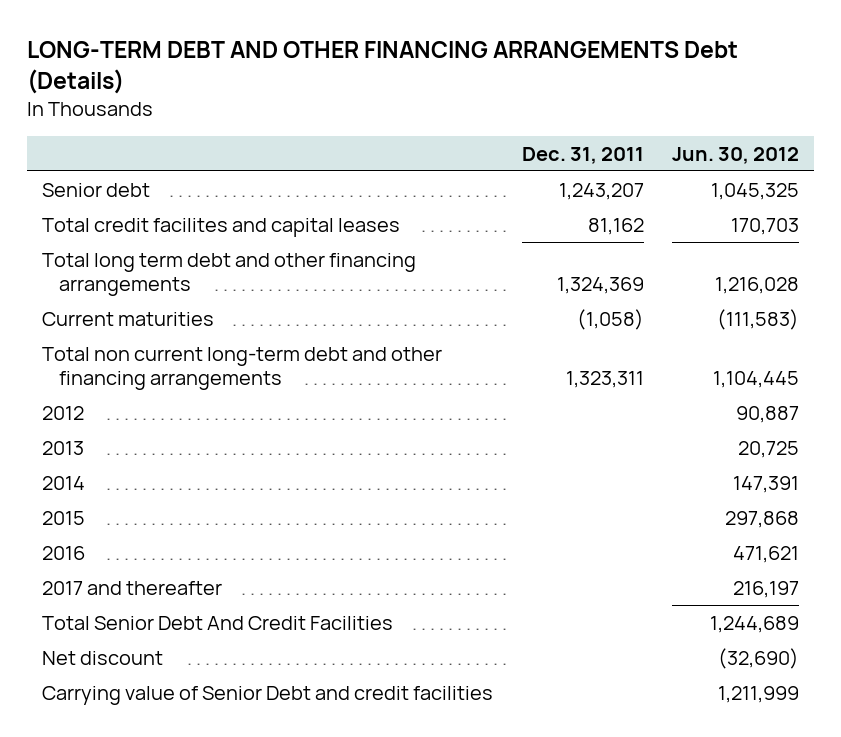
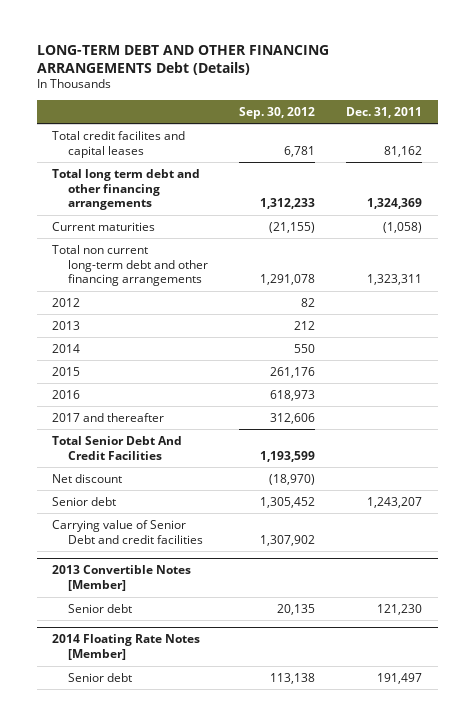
- | Dec. 31, 2011 | Jun. 30, 2012
+ | Sep. 30, 2012 | Dec. 31, 2011
moved down: Senior debt | 1,305,452 | 1,243,207
+ 2013 Convertible Notes [Member]
+ Senior debt | 20,135 | 121,230
+ 2014 Floating Rate Notes [Member]
+ Senior debt | 113,138 | 191,497

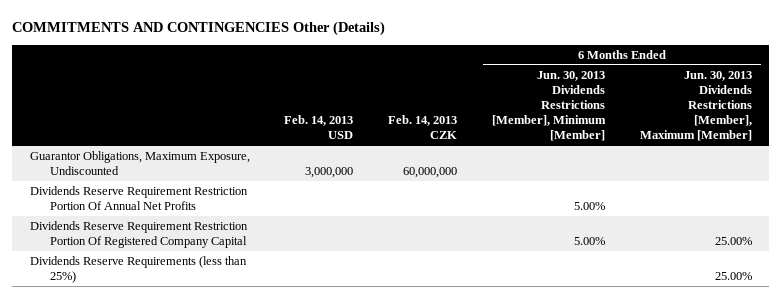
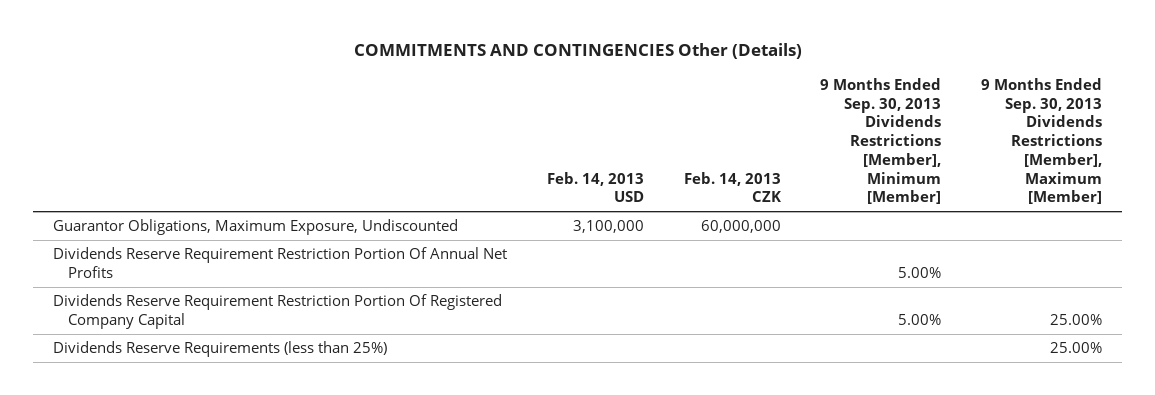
- | Feb. 14, 2013 USD | Feb. 14, 2013 CZK | 6 Months Ended Jun. 30, 2013 Dividends Restrictions [Member], Minimum [Member] | 6 Months Ended Jun. 30, 2013 Dividends Restrictions [Member], Maximum [Member]
+ | Feb. 14, 2013 USD | Feb. 14, 2013 CZK | 9 Months Ended Sep. 30, 2013 Dividends Restrictions [Member], Minimum [Member] | 9 Months Ended Sep. 30, 2013 Dividends Restrictions [Member], Maximum [Member]
- Guarantor Obligations, Maximum Exposure, Undiscounted | 3,000,000 | 60,000,000 | |
+ Guarantor Obligations, Maximum Exposure, Undiscounted | 3,100,000 | 60,000,000 | |

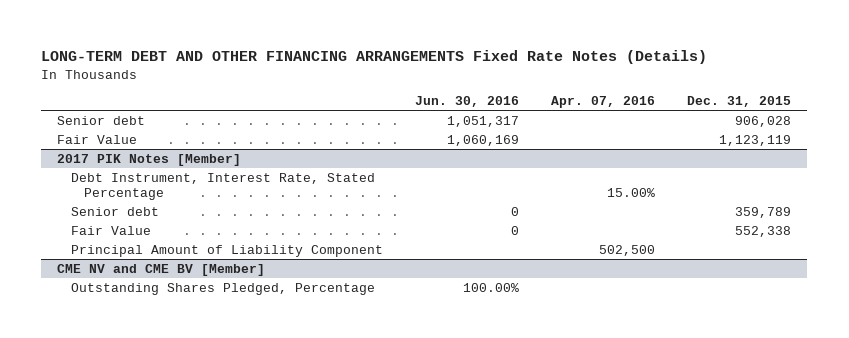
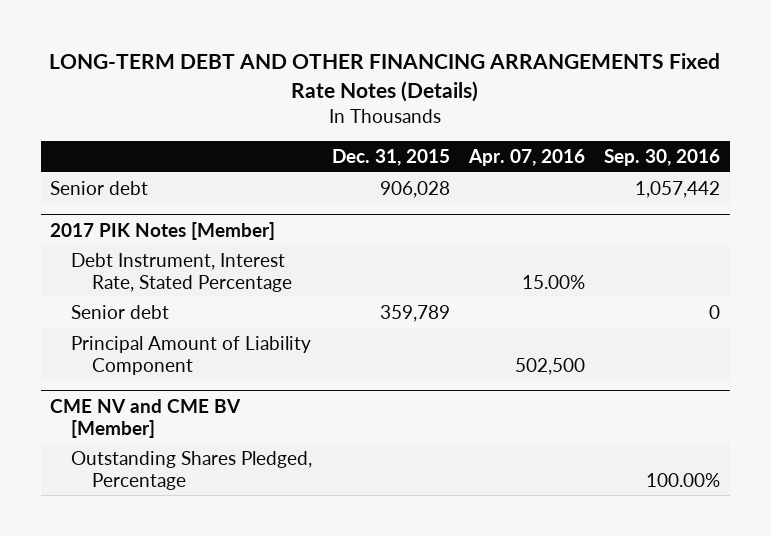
- | Jun. 30, 2016 | Apr. 07, 2016 | Dec. 31, 2015
+ | Dec. 31, 2015 | Apr. 07, 2016 | Sep. 30, 2016
- Fair Value | 1,060,169 | | 1,123,119
@ 2017 PIK Notes [Member]
- Fair Value | 0 | | 552,338

